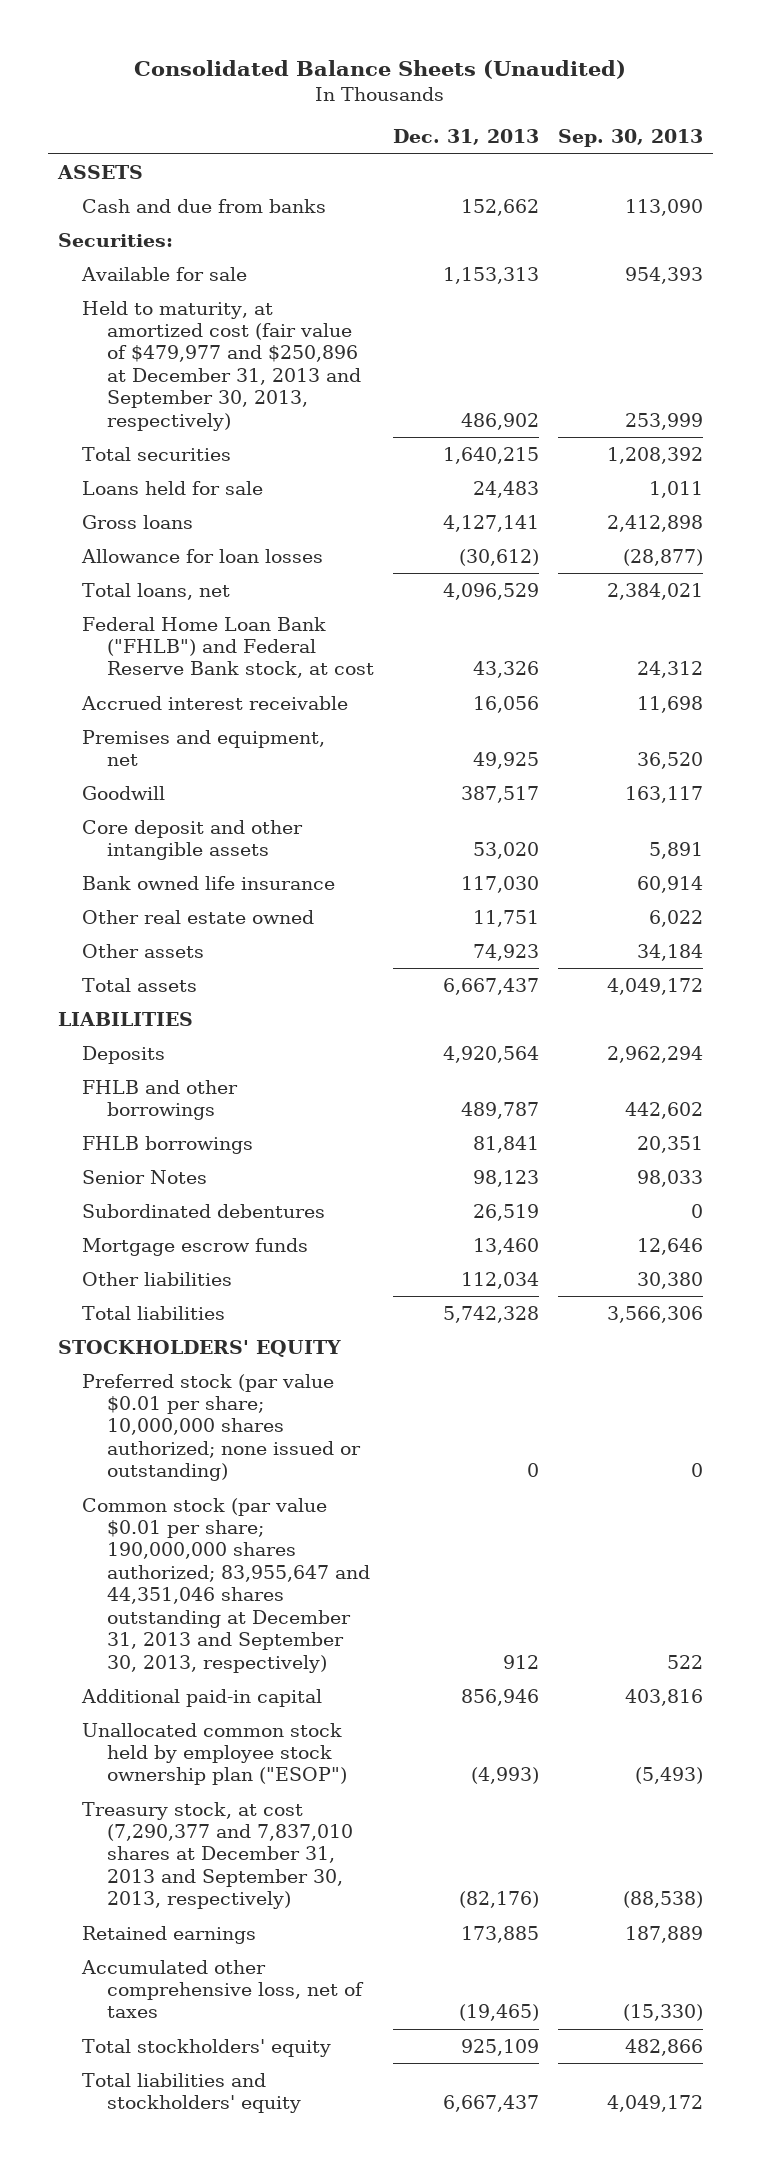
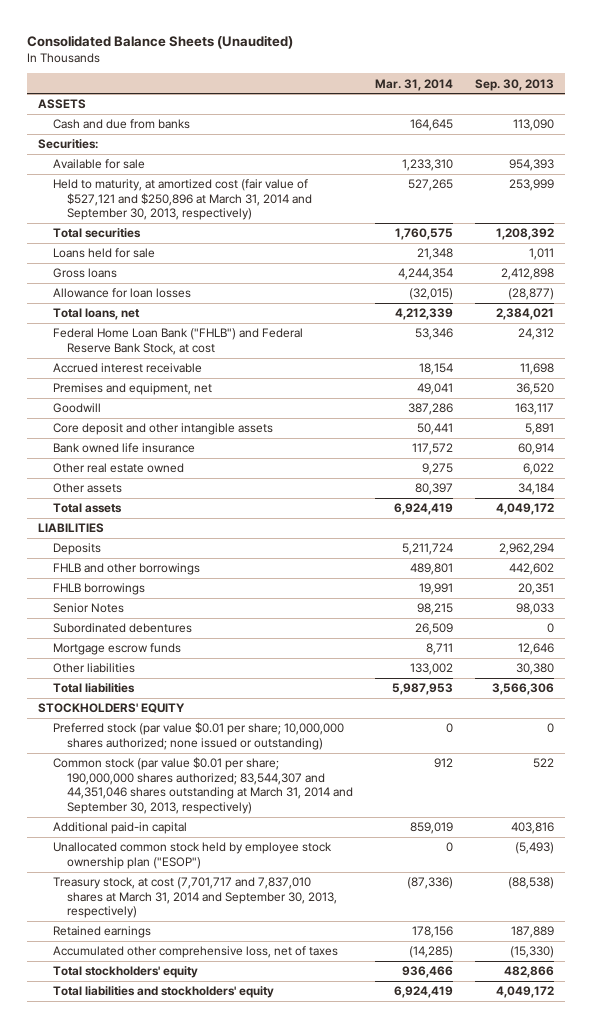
- | Dec. 31, 2013 | Sep. 30, 2013
+ | Mar. 31, 2014 | Sep. 30, 2013
- Held to maturity, at amortized cost (fair value of $479,977 and $250,896 at December 31, 2013 and September 30, 2013, respectively) | 486,902 | 253,999
+ Held to maturity, at amortized cost (fair value of $527,121 and $250,896 at March 31, 2014 and September 30, 2013, respectively) | 527,265 | 253,999
- Federal Home Loan Bank ("FHLB") and Federal Reserve Bank stock, at cost | 43,326 | 24,312
+ Federal Home Loan Bank ("FHLB") and Federal Reserve Bank Stock, at cost | 53,346 | 24,312
- Common stock (par value $0.01 per share; 190,000,000 shares authorized; 83,955,647 and 44,351,046 shares outstanding at December 31, 2013 and September 30, 2013, respectively) | 912 | 522
+ Common stock (par value $0.01 per share; 190,000,000 shares authorized; 83,544,307 and 44,351,046 shares outstanding at March 31, 2014 and September 30, 2013, respectively) | 912 | 522
- Treasury stock, at cost (7,290,377 and 7,837,010 shares at December 31, 2013 and September 30, 2013, respectively) | (82,176) | (88,538)
+ Treasury stock, at cost (7,701,717 and 7,837,010 shares at March 31, 2014 and September 30, 2013, respectively) | (87,336) | (88,538)

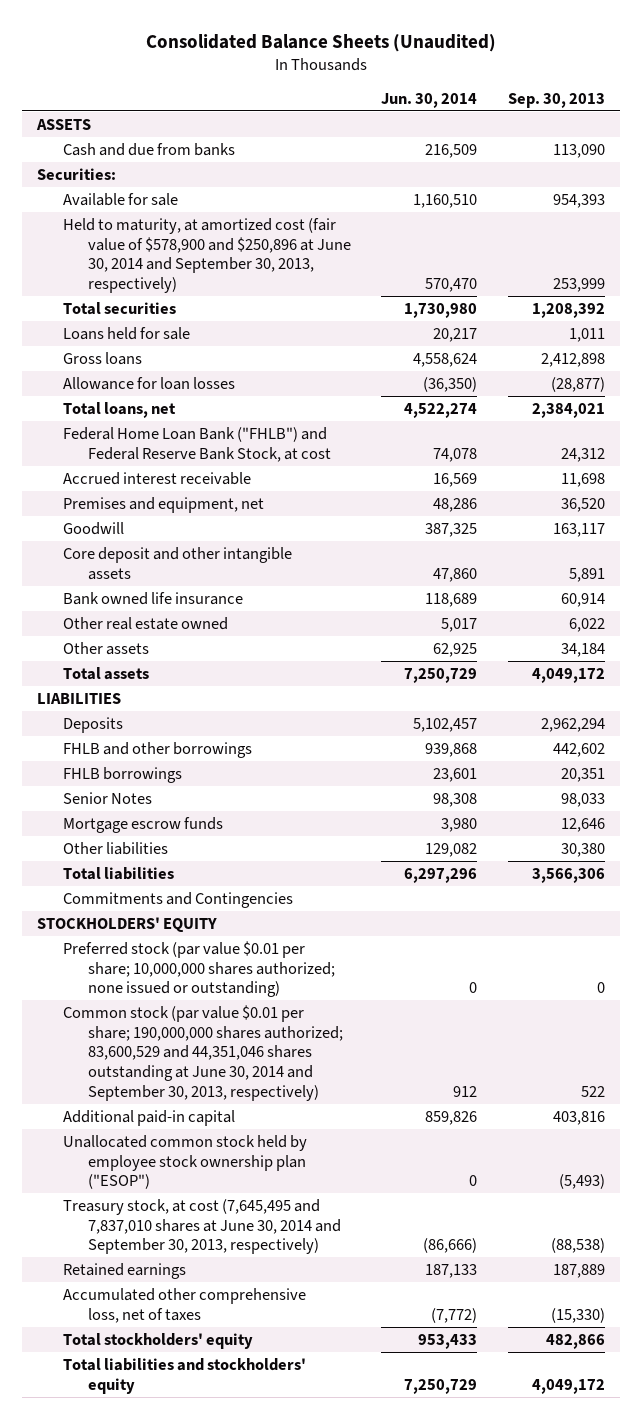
- | Mar. 31, 2014 | Sep. 30, 2013
+ | Jun. 30, 2014 | Sep. 30, 2013
- Held to maturity, at amortized cost (fair value of $527,121 and $250,896 at March 31, 2014 and September 30, 2013, respectively) | 527,265 | 253,999
+ Held to maturity, at amortized cost (fair value of $578,900 and $250,896 at June 30, 2014 and September 30, 2013, respectively) | 570,470 | 253,999
- Subordinated debentures | 26,509 | 0
+ Commitments and Contingencies
- Common stock (par value $0.01 per share; 190,000,000 shares authorized; 83,544,307 and 44,351,046 shares outstanding at March 31, 2014 and September 30, 2013, respectively) | 912 | 522
+ Common stock (par value $0.01 per share; 190,000,000 shares authorized; 83,600,529 and 44,351,046 shares outstanding at June 30, 2014 and September 30, 2013, respectively) | 912 | 522
- Treasury stock, at cost (7,701,717 and 7,837,010 shares at March 31, 2014 and September 30, 2013, respectively) | (87,336) | (88,538)
+ Treasury stock, at cost (7,645,495 and 7,837,010 shares at June 30, 2014 and September 30, 2013, respectively) | (86,666) | (88,538)

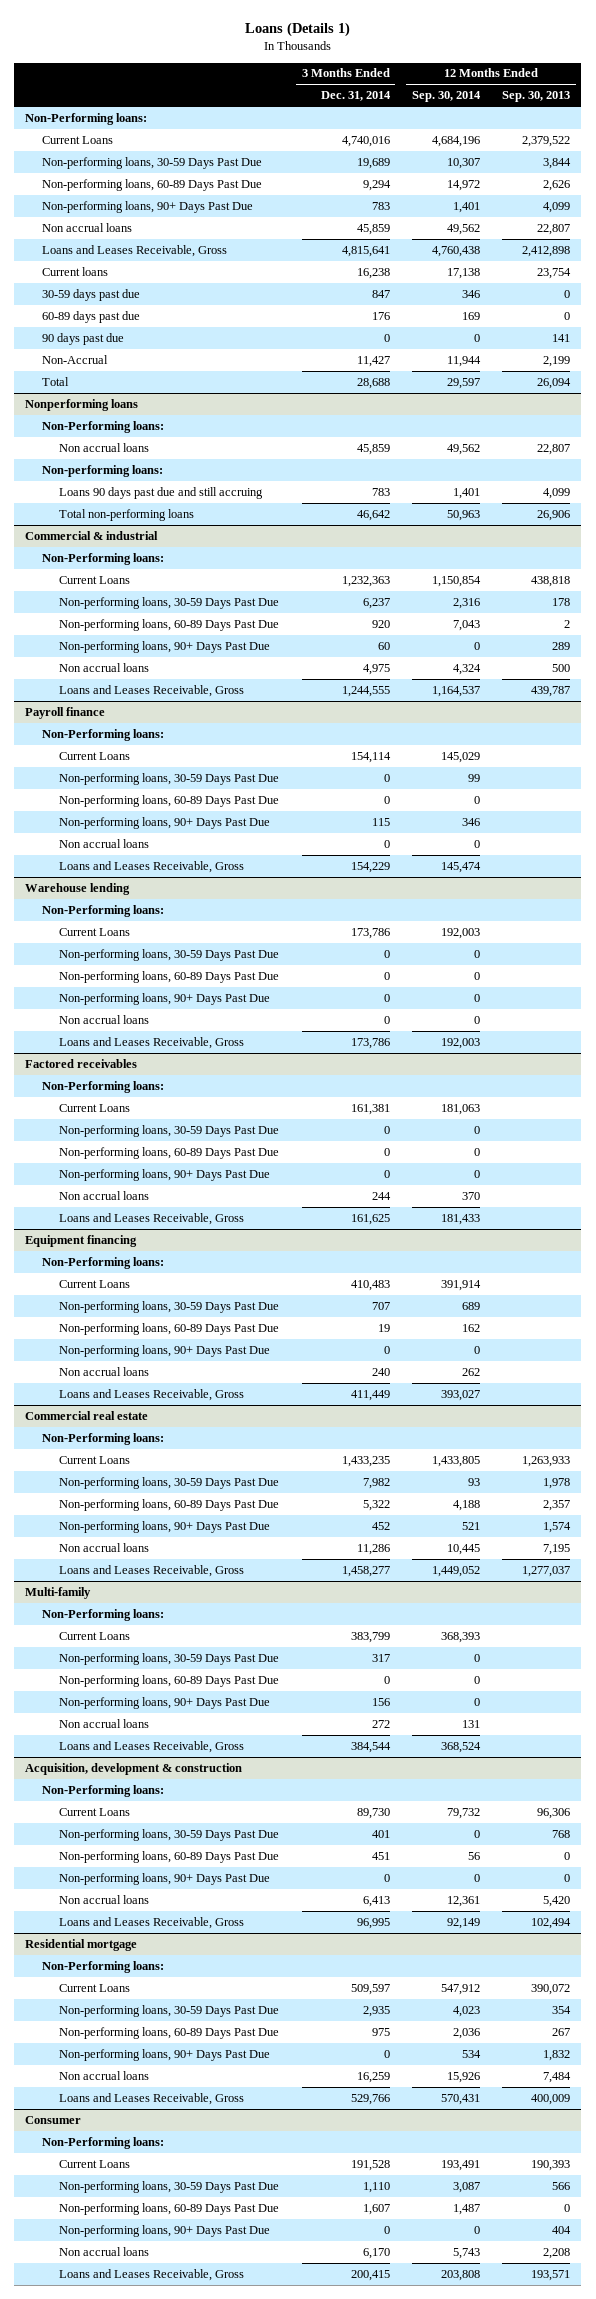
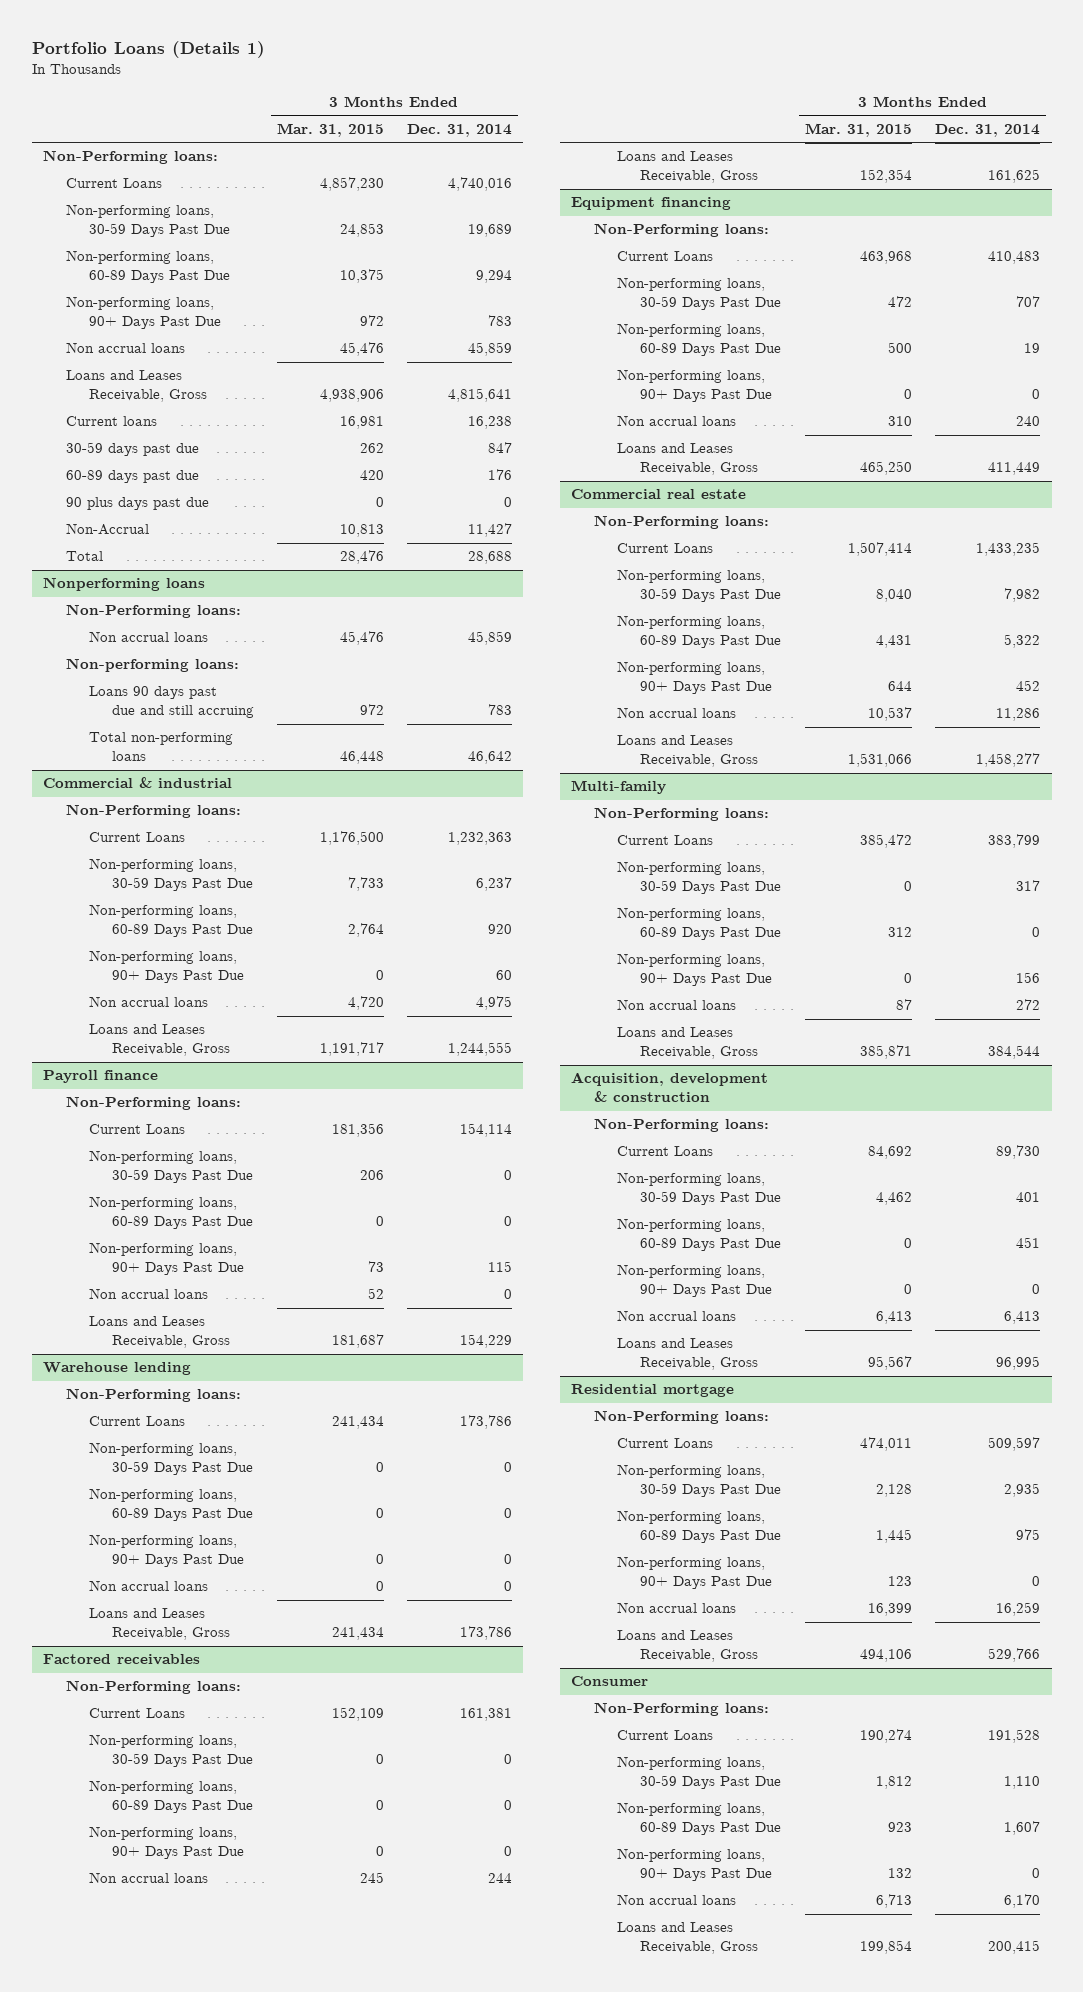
- Loans (Details 1)
+ Portfolio Loans (Details 1)
- | 3 Months Ended Dec. 31, 2014 | 12 Months Ended Sep. 30, 2014 | 12 Months Ended Sep. 30, 2013
+ | 3 Months Ended Mar. 31, 2015 | 3 Months Ended Dec. 31, 2014
- 90 days past due | 0 | 0 | 141
+ 90 plus days past due | 0 | 0

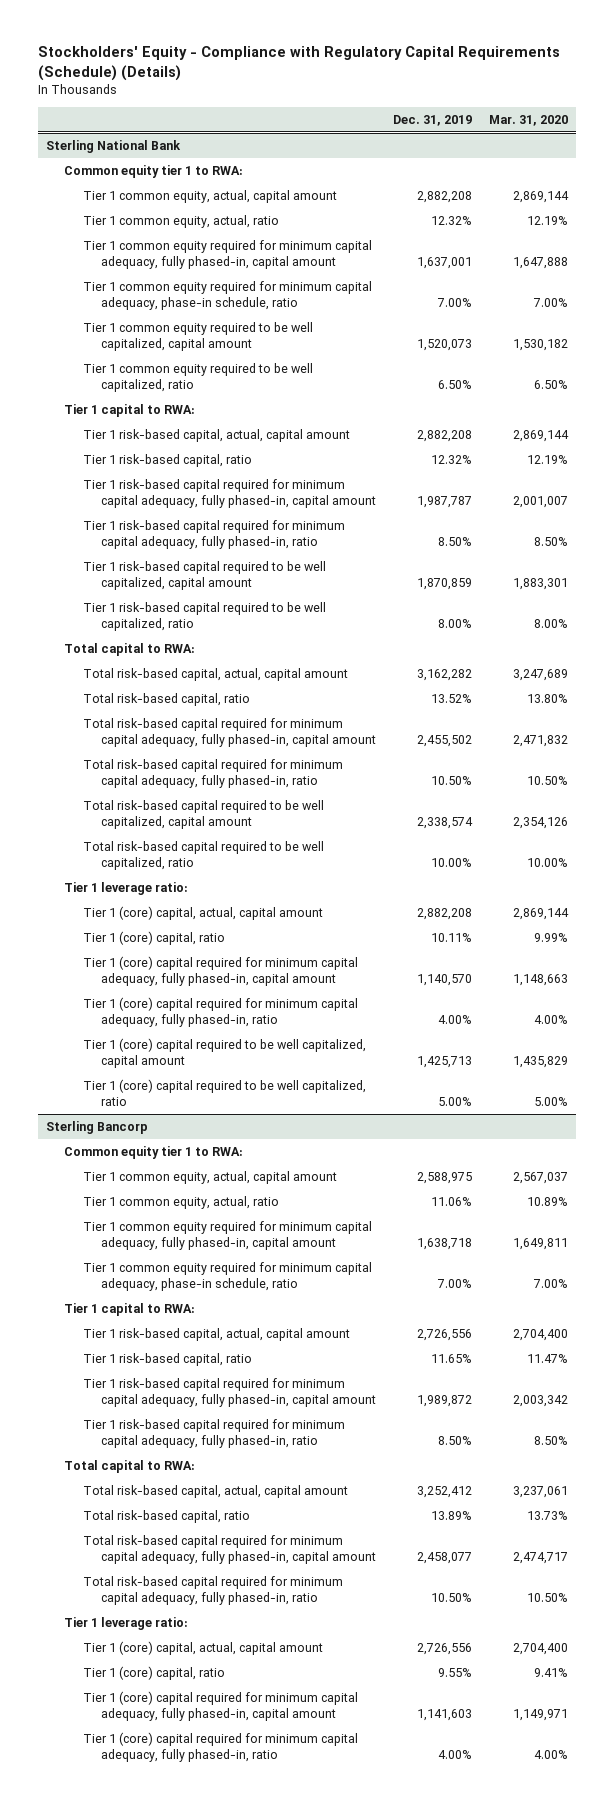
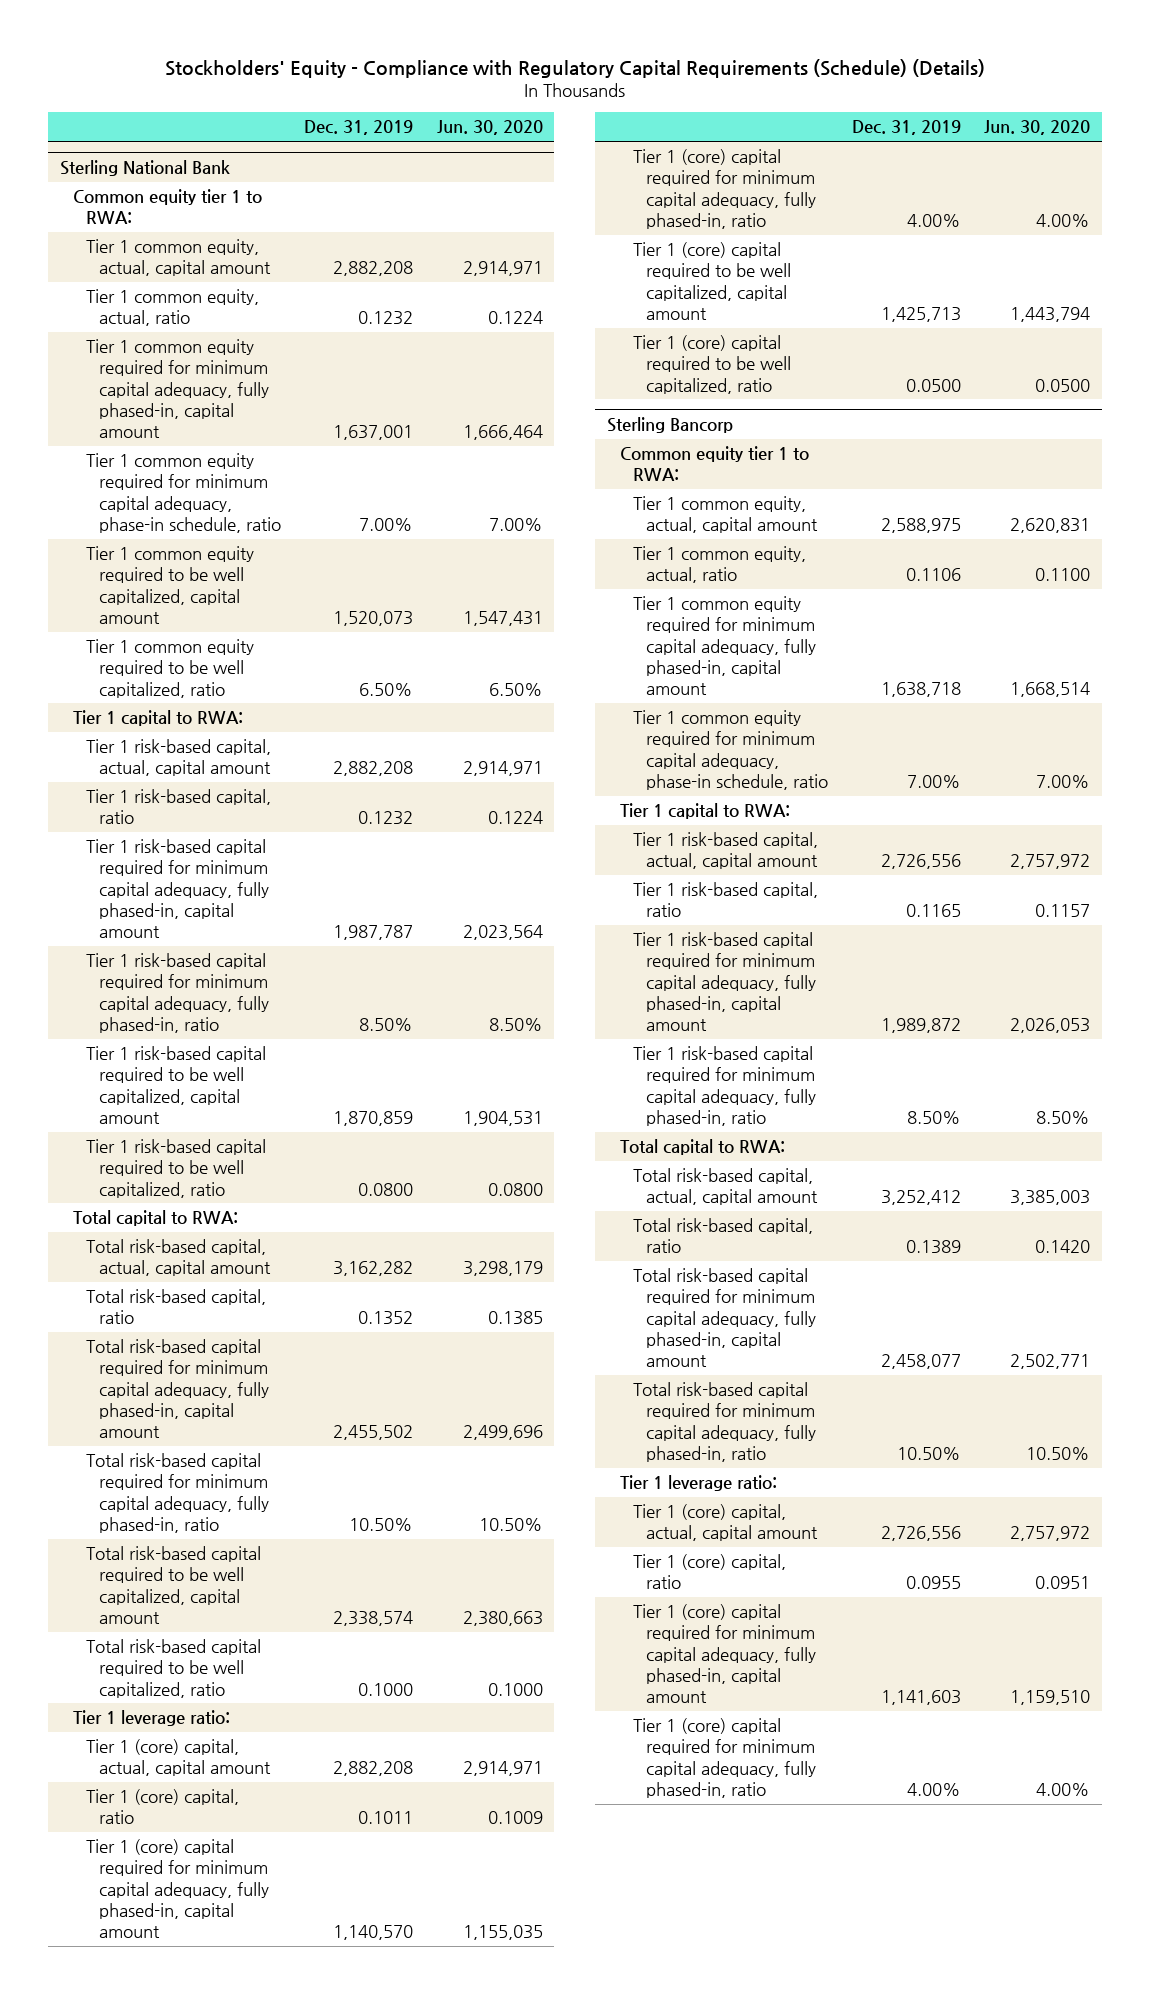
- | Dec. 31, 2019 | Mar. 31, 2020
+ | Dec. 31, 2019 | Jun. 30, 2020
@ Sterling National Bank
- Tier 1 common equity, actual, ratio | 12.32% | 12.19%
+ Tier 1 common equity, actual, ratio | 0.1232 | 0.1224
- Tier 1 risk-based capital, ratio | 12.32% | 12.19%
+ Tier 1 risk-based capital, ratio | 0.1232 | 0.1224
- Tier 1 risk-based capital required to be well capitalized, ratio | 8.00% | 8.00%
+ Tier 1 risk-based capital required to be well capitalized, ratio | 0.0800 | 0.0800
- Total risk-based capital, ratio | 13.52% | 13.80%
+ Total risk-based capital, ratio | 0.1352 | 0.1385
- Total risk-based capital required to be well capitalized, ratio | 10.00% | 10.00%
+ Total risk-based capital required to be well capitalized, ratio | 0.1000 | 0.1000
- Tier 1 (core) capital, ratio | 10.11% | 9.99%
+ Tier 1 (core) capital, ratio | 0.1011 | 0.1009
- Tier 1 (core) capital required to be well capitalized, ratio | 5.00% | 5.00%
+ Tier 1 (core) capital required to be well capitalized, ratio | 0.0500 | 0.0500
@ Sterling Bancorp
- Tier 1 common equity, actual, ratio | 11.06% | 10.89%
+ Tier 1 common equity, actual, ratio | 0.1106 | 0.1100
- Tier 1 risk-based capital, ratio | 11.65% | 11.47%
+ Tier 1 risk-based capital, ratio | 0.1165 | 0.1157
- Total risk-based capital, ratio | 13.89% | 13.73%
+ Total risk-based capital, ratio | 0.1389 | 0.1420
- Tier 1 (core) capital, ratio | 9.55% | 9.41%
+ Tier 1 (core) capital, ratio | 0.0955 | 0.0951

